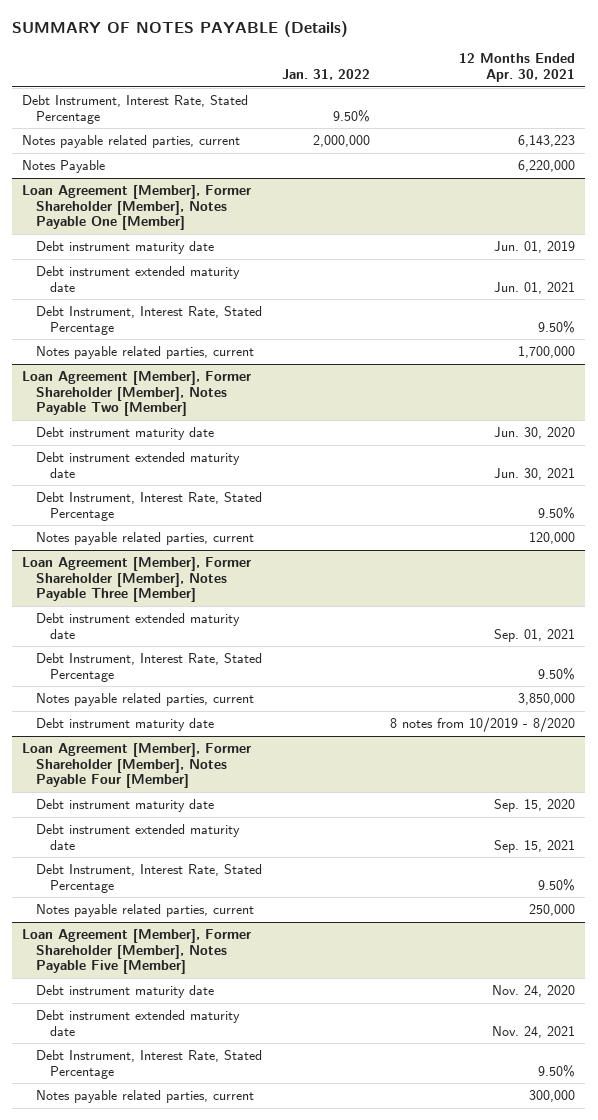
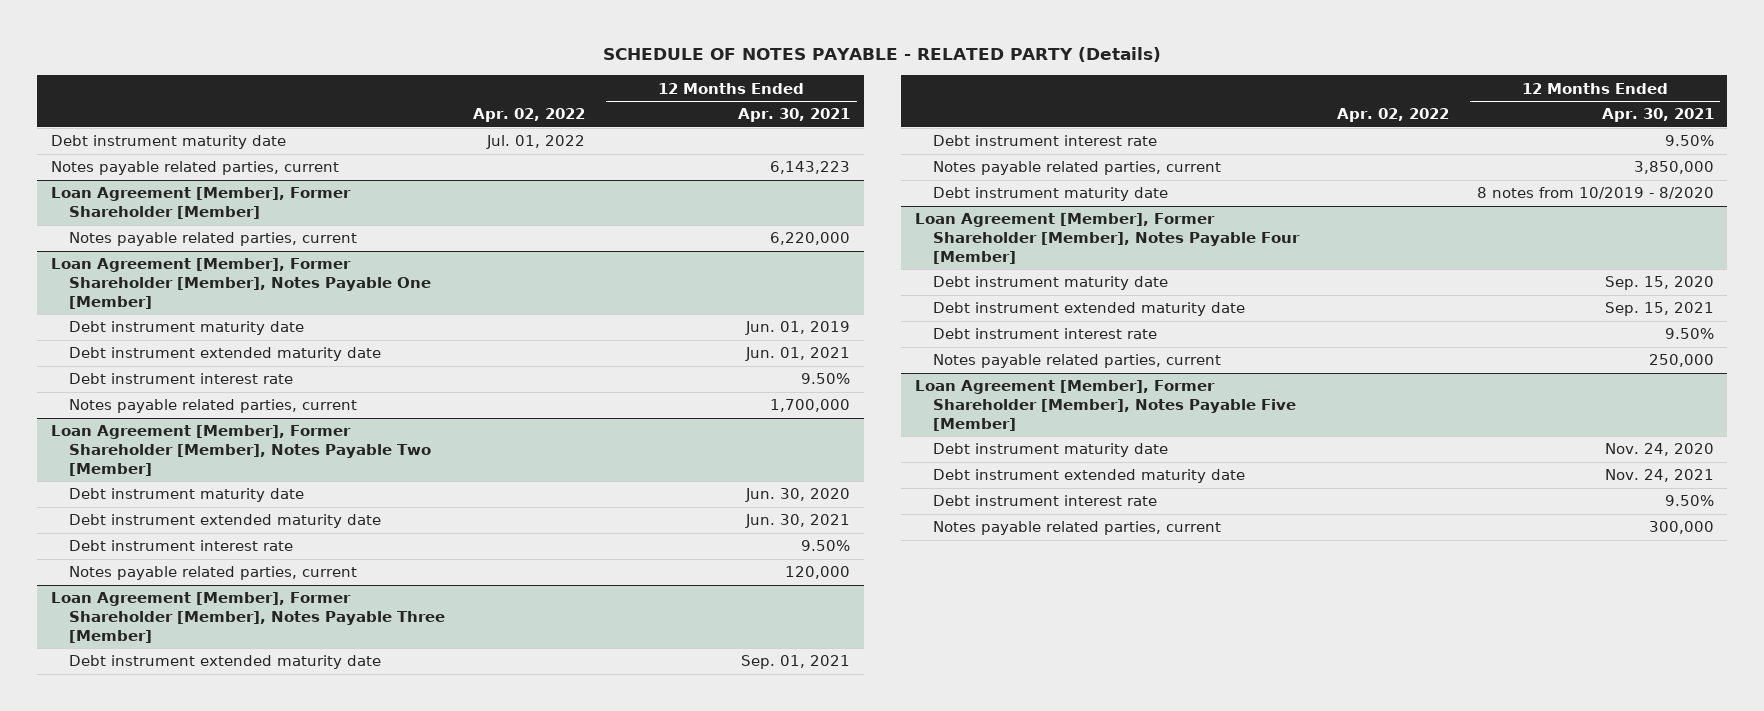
- SUMMARY OF NOTES PAYABLE (Details)
+ SCHEDULE OF NOTES PAYABLE - RELATED PARTY (Details)
- | Jan. 31, 2022 | 12 Months Ended Apr. 30, 2021
+ | Apr. 02, 2022 | 12 Months Ended Apr. 30, 2021
- Debt Instrument, Interest Rate, Stated Percentage | 9.50% |
+ Debt instrument maturity date | Jul. 01, 2022 |
- Notes Payable | | 6,220,000
+ Loan Agreement [Member], Former Shareholder [Member]
+ Notes payable related parties, current | | 6,220,000
@ Loan Agreement [Member], Former Shareholder [Member], Notes Payable One [Member]
- Debt Instrument, Interest Rate, Stated Percentage | | 9.50%
+ Debt instrument interest rate | | 9.50%
@ Loan Agreement [Member], Former Shareholder [Member], Notes Payable Two [Member]
- Debt Instrument, Interest Rate, Stated Percentage | | 9.50%
+ Debt instrument interest rate | | 9.50%
@ Loan Agreement [Member], Former Shareholder [Member], Notes Payable Three [Member]
- Debt Instrument, Interest Rate, Stated Percentage | | 9.50%
+ Debt instrument interest rate | | 9.50%
@ Loan Agreement [Member], Former Shareholder [Member], Notes Payable Four [Member]
- Debt Instrument, Interest Rate, Stated Percentage | | 9.50%
+ Debt instrument interest rate | | 9.50%
@ Loan Agreement [Member], Former Shareholder [Member], Notes Payable Five [Member]
- Debt Instrument, Interest Rate, Stated Percentage | | 9.50%
+ Debt instrument interest rate | | 9.50%

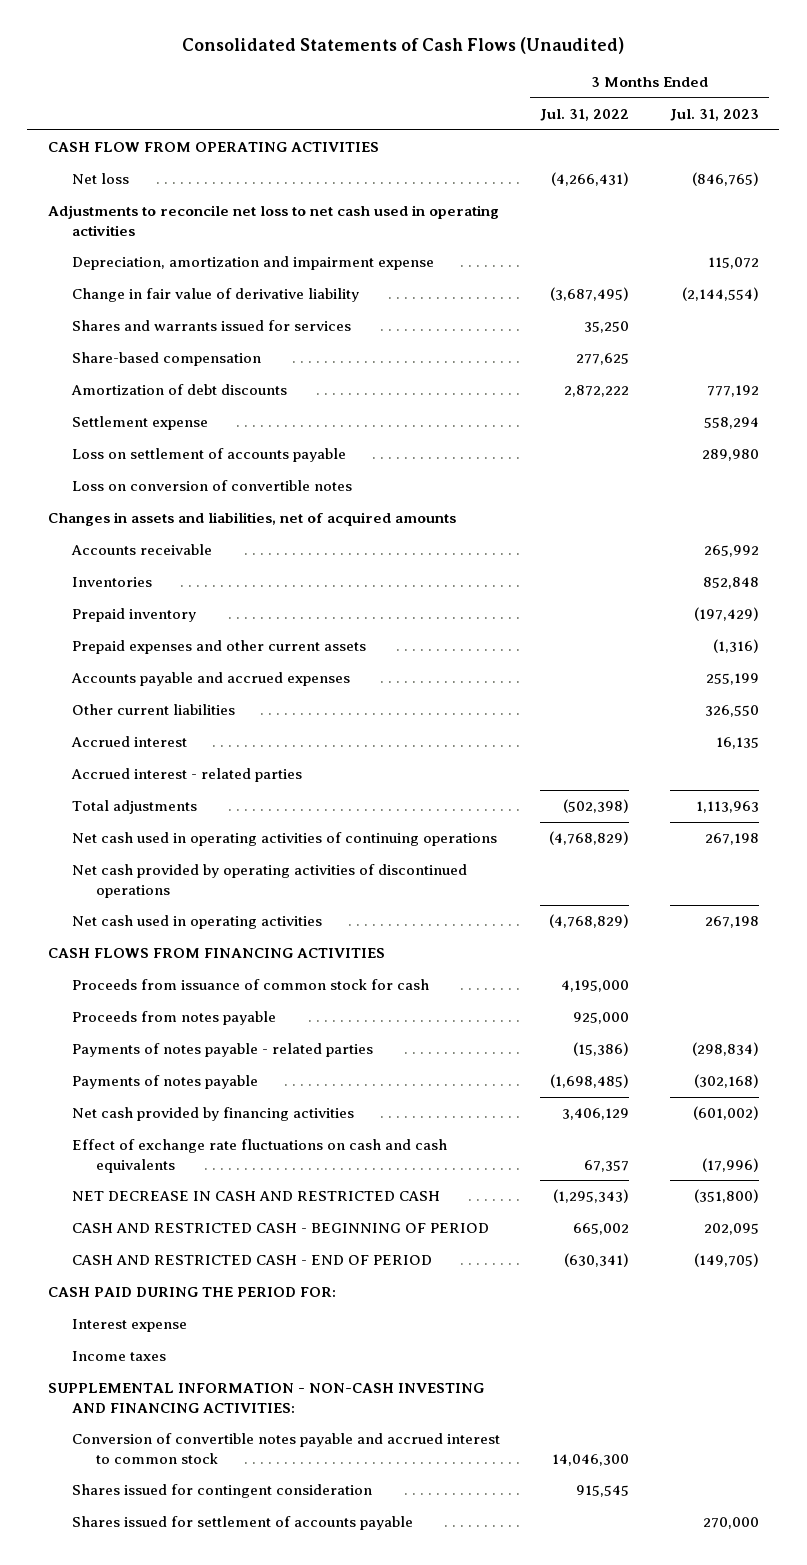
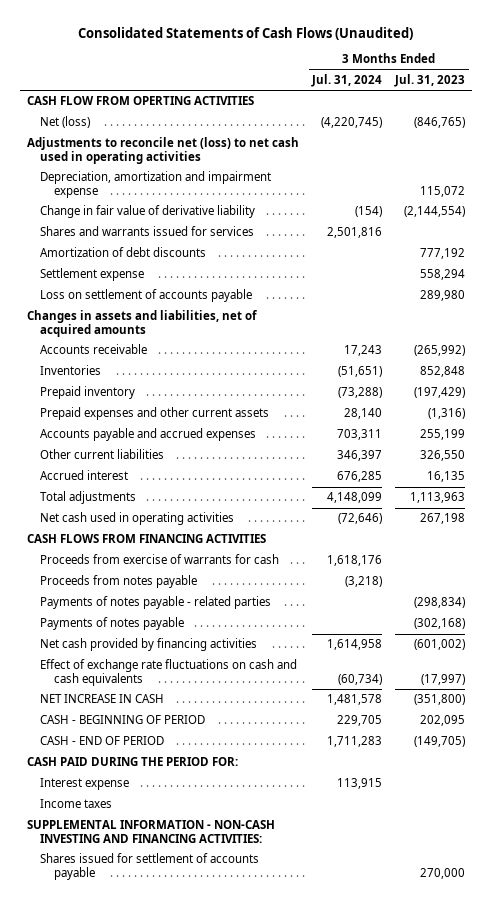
- | 3 Months Ended Jul. 31, 2022 | 3 Months Ended Jul. 31, 2023
+ | 3 Months Ended Jul. 31, 2024 | 3 Months Ended Jul. 31, 2023
- CASH FLOW FROM OPERATING ACTIVITIES
- Net loss | (4,266,431) | (846,765)
- Adjustments to reconcile net loss to net cash used in operating activities
+ CASH FLOW FROM OPERTING ACTIVITIES
+ Net (loss) | (4,220,745) | (846,765)
+ Adjustments to reconcile net (loss) to net cash used in operating activities
- Share-based compensation | 277,625 |
- Loss on conversion of convertible notes
- Accounts receivable | | 265,992
+ Accounts receivable | 17,243 | (265,992)
- Accrued interest - related parties
- Net cash used in operating activities of continuing operations | (4,768,829) | 267,198
- Net cash provided by operating activities of discontinued operations
- Proceeds from issuance of common stock for cash | 4,195,000 |
+ Proceeds from exercise of warrants for cash | 1,618,176 |
- Effect of exchange rate fluctuations on cash and cash equivalents | 67,357 | (17,996)
- NET DECREASE IN CASH AND RESTRICTED CASH | (1,295,343) | (351,800)
- CASH AND RESTRICTED CASH - BEGINNING OF PERIOD | 665,002 | 202,095
- CASH AND RESTRICTED CASH - END OF PERIOD | (630,341) | (149,705)
+ Effect of exchange rate fluctuations on cash and cash equivalents | (60,734) | (17,997)
+ NET INCREASE IN CASH | 1,481,578 | (351,800)
+ CASH - BEGINNING OF PERIOD | 229,705 | 202,095
+ CASH - END OF PERIOD | 1,711,283 | (149,705)
- Conversion of convertible notes payable and accrued interest to common stock | 14,046,300 |
- Shares issued for contingent consideration | 915,545 |

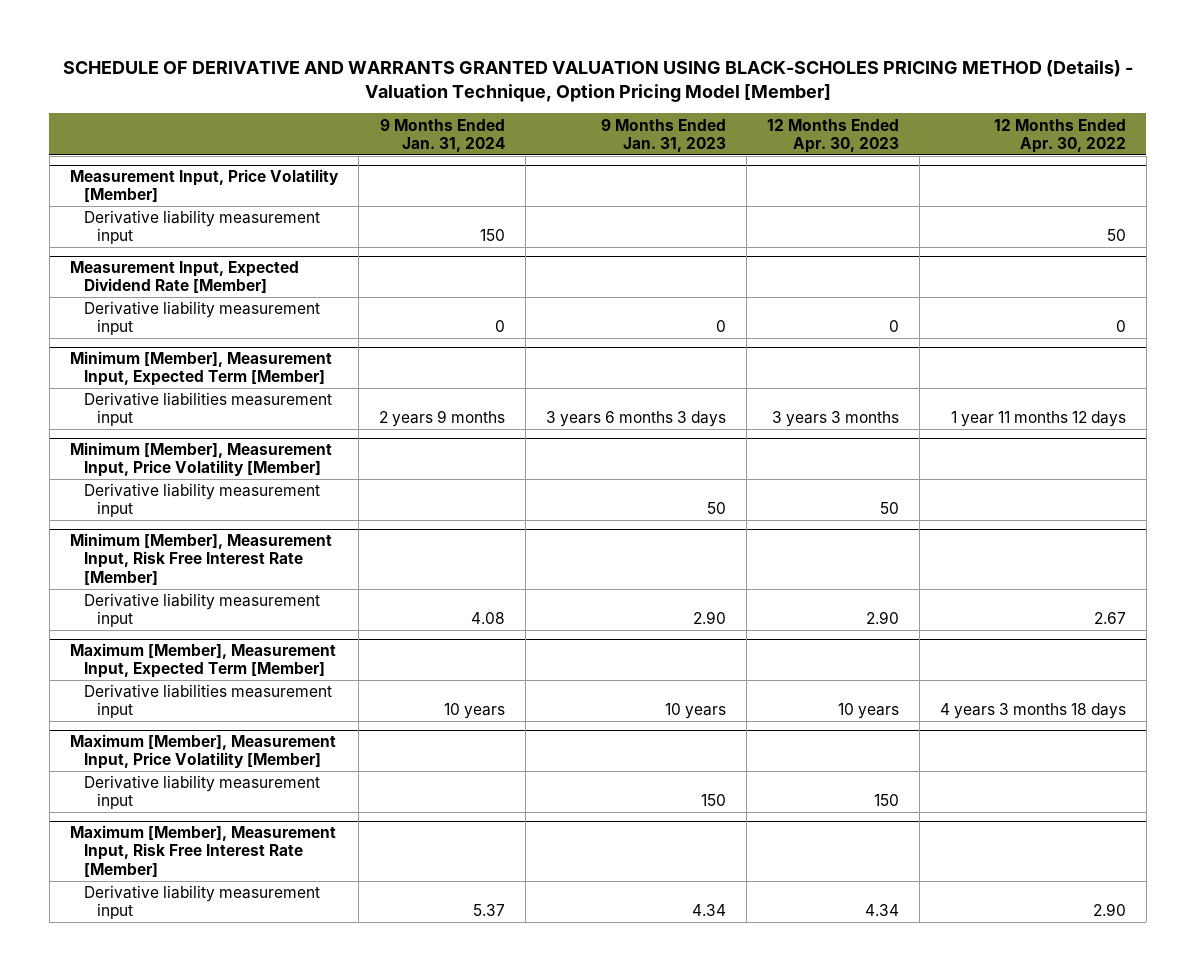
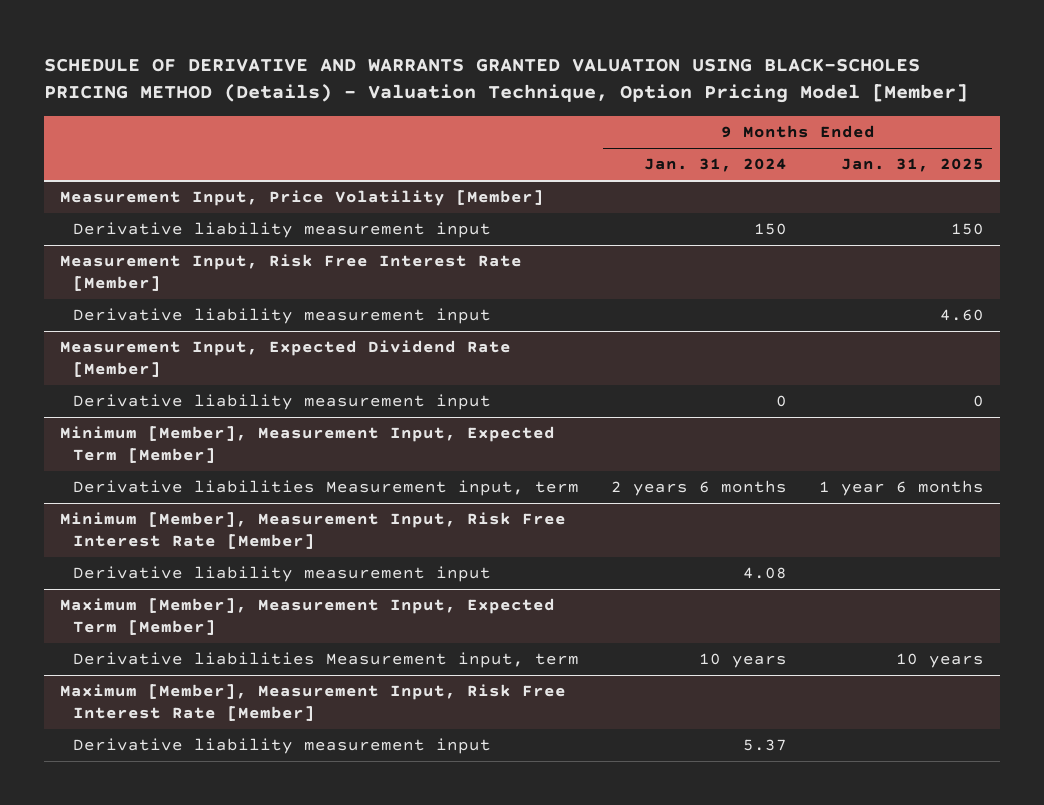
- | 9 Months Ended Jan. 31, 2024 | 9 Months Ended Jan. 31, 2023 | 12 Months Ended Apr. 30, 2023 | 12 Months Ended Apr. 30, 2022
+ | 9 Months Ended Jan. 31, 2024 | 9 Months Ended Jan. 31, 2025
+ Measurement Input, Risk Free Interest Rate [Member]
+ Derivative liability measurement input | | 4.60
@ Minimum [Member], Measurement Input, Expected Term [Member]
- Derivative liabilities measurement input | 2 years 9 months | 3 years 6 months 3 days | 3 years 3 months | 1 year 11 months 12 days
- Minimum [Member], Measurement Input, Price Volatility [Member]
- Derivative liability measurement input | | 50 | 50 |
@ Minimum [Member], Measurement Input, Expected Term [Member]
+ Derivative liabilities Measurement input, term | 2 years 6 months | 1 year 6 months
@ Maximum [Member], Measurement Input, Expected Term [Member]
- Derivative liabilities measurement input | 10 years | 10 years | 10 years | 4 years 3 months 18 days
- Maximum [Member], Measurement Input, Price Volatility [Member]
- Derivative liability measurement input | | 150 | 150 |
@ Maximum [Member], Measurement Input, Expected Term [Member]
+ Derivative liabilities Measurement input, term | 10 years | 10 years

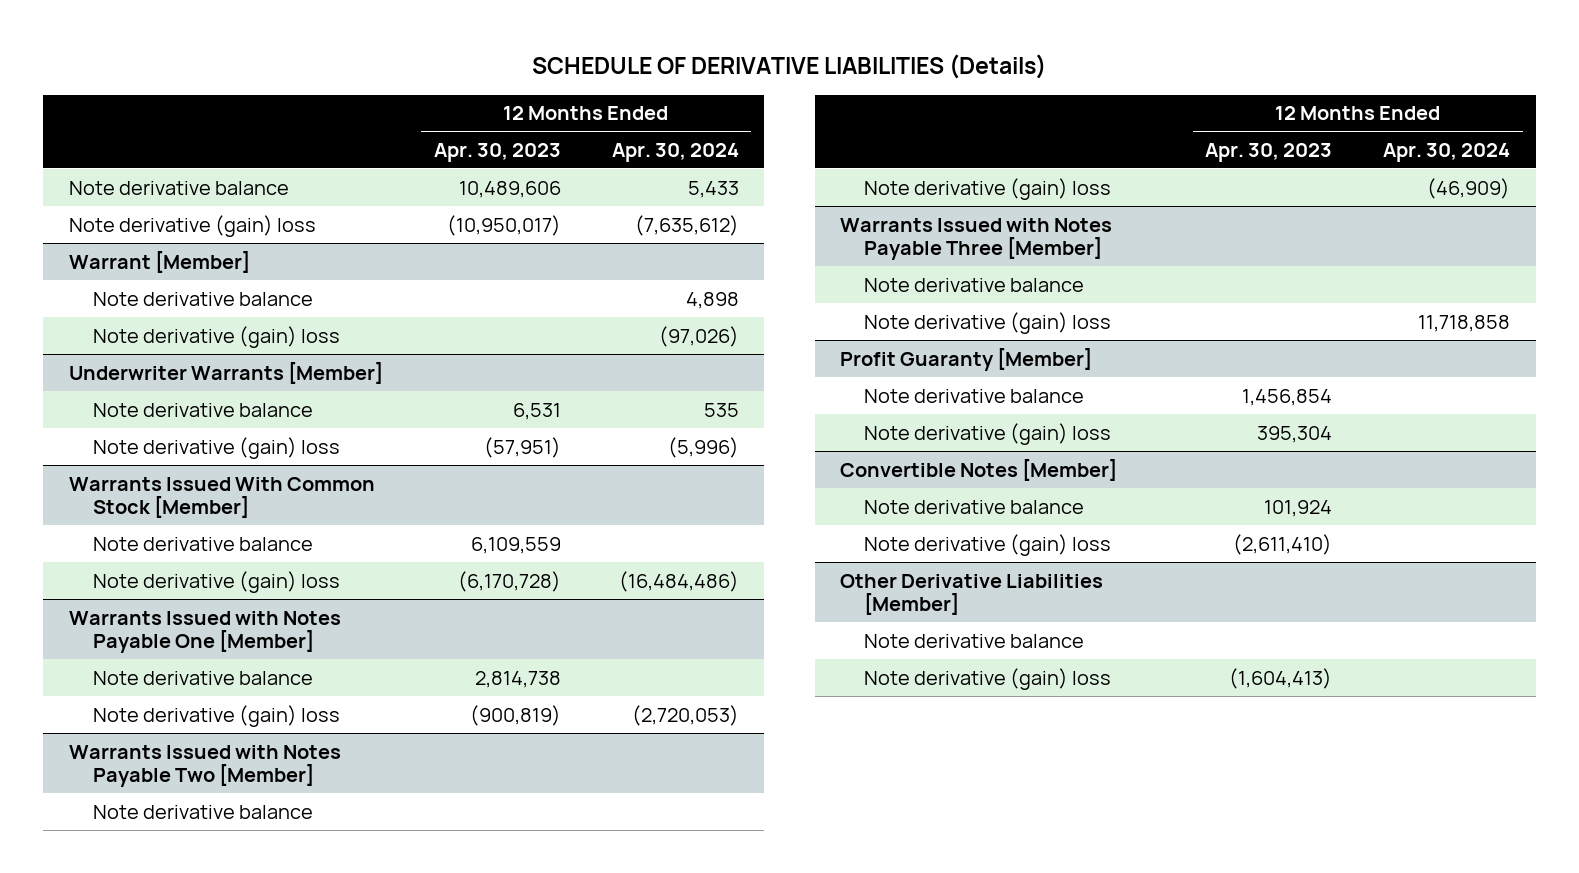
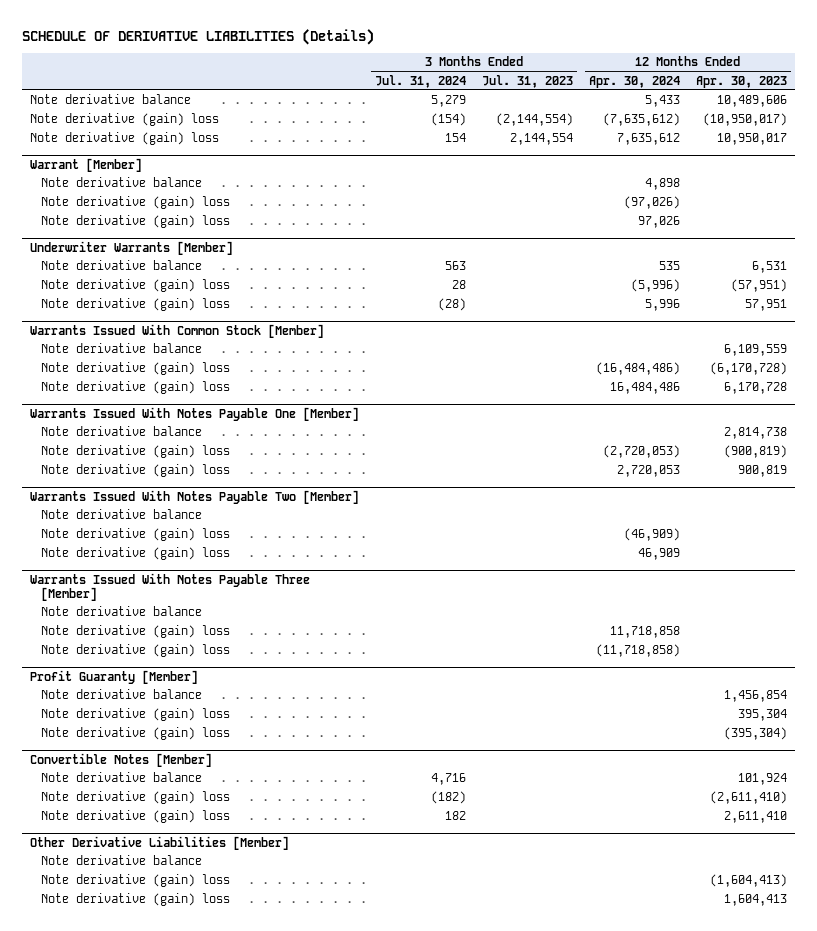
- | 12 Months Ended Apr. 30, 2023 | 12 Months Ended Apr. 30, 2024
+ | 3 Months Ended Jul. 31, 2024 | 3 Months Ended Jul. 31, 2023 | 12 Months Ended Apr. 30, 2024 | 12 Months Ended Apr. 30, 2023
+ Note derivative (gain) loss | 154 | 2,144,554 | 7,635,612 | 10,950,017
@ Warrant [Member]
+ Note derivative (gain) loss | | | 97,026 |
@ Underwriter Warrants [Member]
+ Note derivative (gain) loss | (28) | | 5,996 | 57,951
- Warrants Issued with Notes Payable One [Member]
@ Warrants Issued With Common Stock [Member]
+ Note derivative (gain) loss | | | 16,484,486 | 6,170,728
+ Warrants Issued With Notes Payable One [Member]
- Warrants Issued with Notes Payable Two [Member]
+ Note derivative (gain) loss | | | 2,720,053 | 900,819
+ Warrants Issued With Notes Payable Two [Member]
- Warrants Issued with Notes Payable Three [Member]
+ Note derivative (gain) loss | | | 46,909 |
+ Warrants Issued With Notes Payable Three [Member]
+ Note derivative (gain) loss | | | (11,718,858) |
@ Profit Guaranty [Member]
+ Note derivative (gain) loss | | | | (395,304)
@ Convertible Notes [Member]
+ Note derivative (gain) loss | 182 | | | 2,611,410
@ Other Derivative Liabilities [Member]
+ Note derivative (gain) loss | | | | 1,604,413

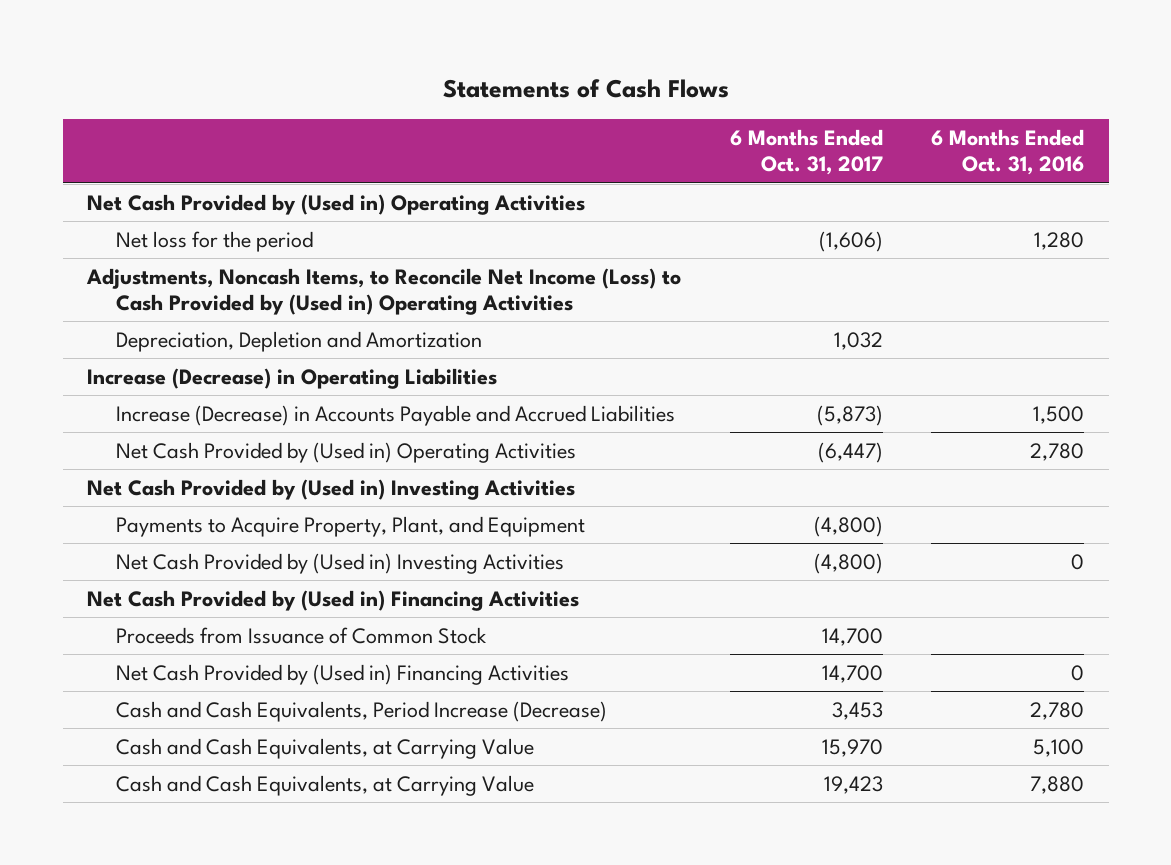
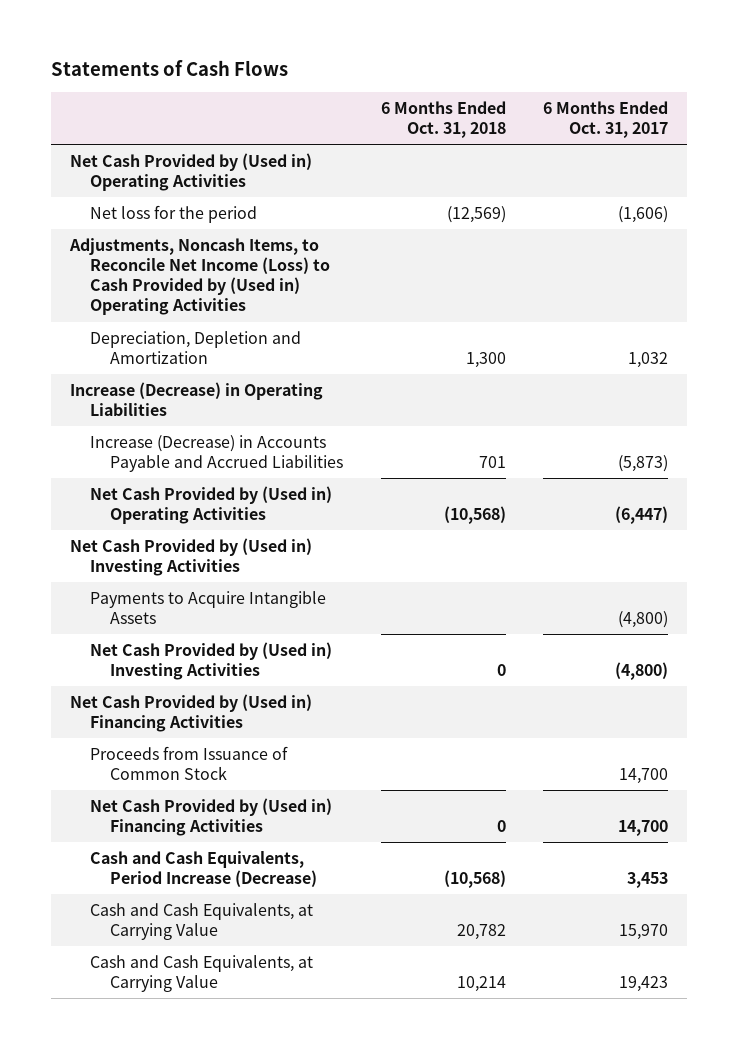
- | 6 Months Ended Oct. 31, 2017 | 6 Months Ended Oct. 31, 2016
+ | 6 Months Ended Oct. 31, 2018 | 6 Months Ended Oct. 31, 2017
- Payments to Acquire Property, Plant, and Equipment | (4,800) |
+ Payments to Acquire Intangible Assets | | (4,800)

